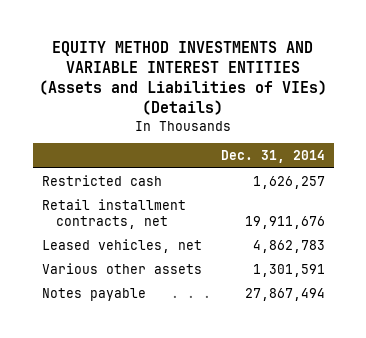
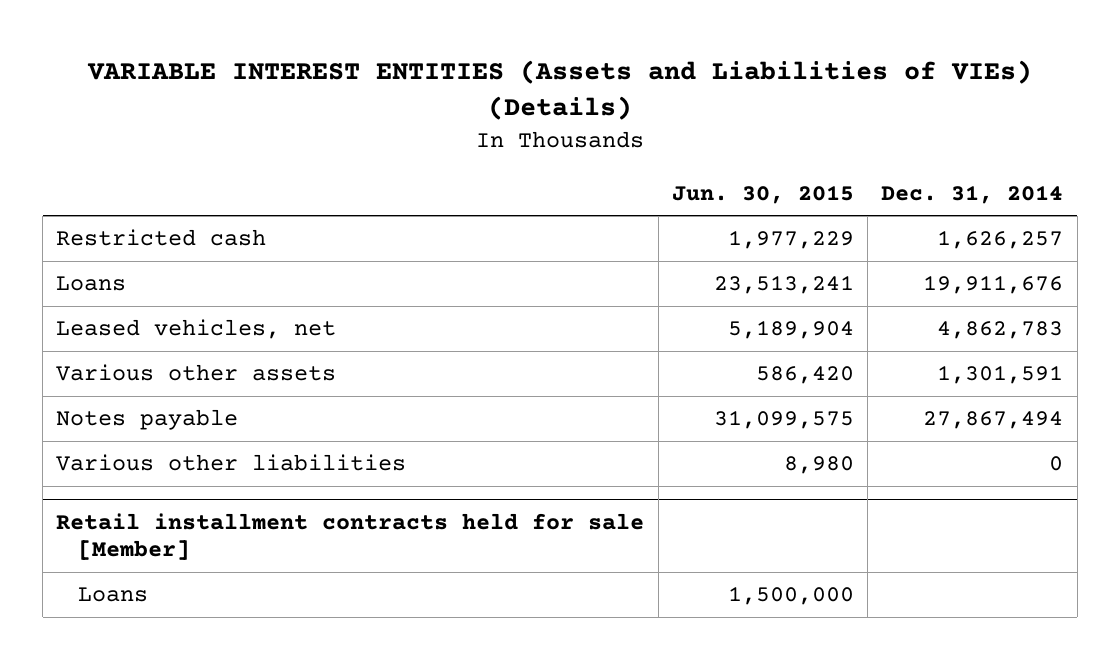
- EQUITY METHOD INVESTMENTS AND VARIABLE INTEREST ENTITIES (Assets and Liabilities of VIEs) (Details)
+ VARIABLE INTEREST ENTITIES (Assets and Liabilities of VIEs) (Details)
- | Dec. 31, 2014
+ | Jun. 30, 2015 | Dec. 31, 2014
- Retail installment contracts, net | 19,911,676
+ Loans | 23,513,241 | 19,911,676
+ Various other liabilities | 8,980 | 0
+ Retail installment contracts held for sale [Member]
+ Loans | 1,500,000 |

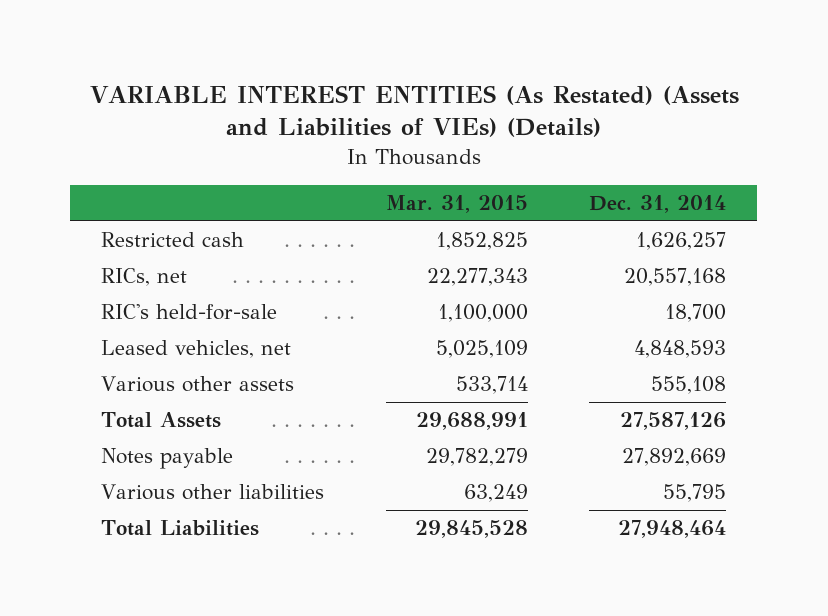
- VARIABLE INTEREST ENTITIES (Assets and Liabilities of VIEs) (Details)
+ VARIABLE INTEREST ENTITIES (As Restated) (Assets and Liabilities of VIEs) (Details)
- | Jun. 30, 2015 | Dec. 31, 2014
+ | Mar. 31, 2015 | Dec. 31, 2014
- Loans | 23,513,241 | 19,911,676
- Leased vehicles, net | 5,189,904 | 4,862,783
- Various other assets | 586,420 | 1,301,591
- Notes payable | 31,099,575 | 27,867,494
- Various other liabilities | 8,980 | 0
- Retail installment contracts held for sale [Member]
- Loans | 1,500,000 |
+ RICs, net | 22,277,343 | 20,557,168
+ RIC's held-for-sale | 1,100,000 | 18,700
+ Leased vehicles, net | 5,025,109 | 4,848,593
+ Various other assets | 533,714 | 555,108
+ Total Assets | 29,688,991 | 27,587,126
+ Notes payable | 29,782,279 | 27,892,669
+ Various other liabilities | 63,249 | 55,795
+ Total Liabilities | 29,845,528 | 27,948,464

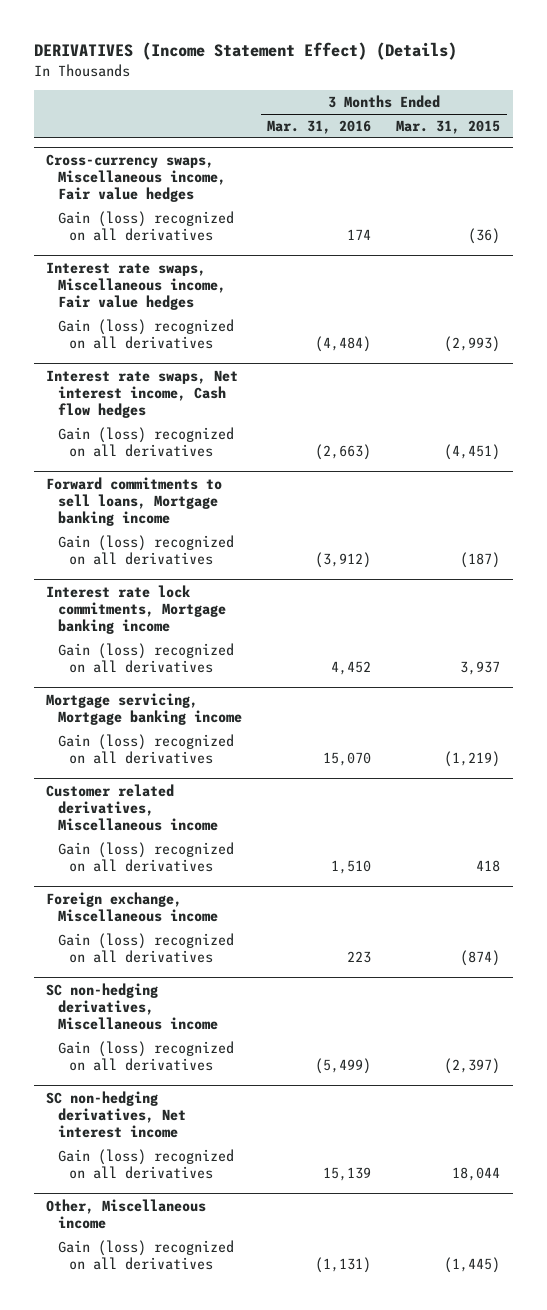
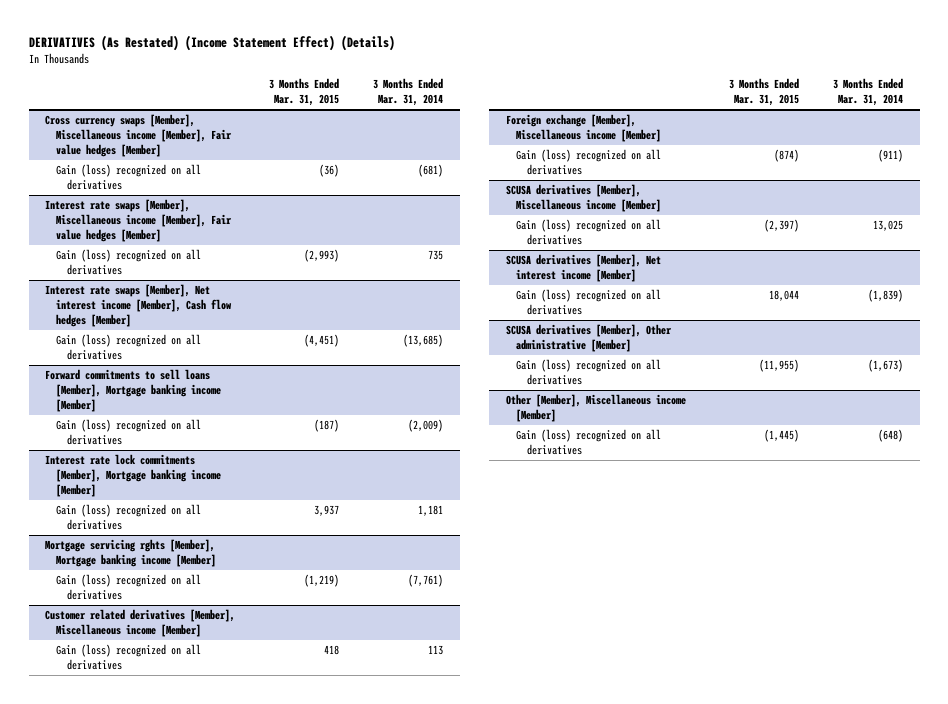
- DERIVATIVES (Income Statement Effect) (Details)
+ DERIVATIVES (As Restated) (Income Statement Effect) (Details)
- | 3 Months Ended Mar. 31, 2016 | 3 Months Ended Mar. 31, 2015
+ | 3 Months Ended Mar. 31, 2015 | 3 Months Ended Mar. 31, 2014
- Cross-currency swaps, Miscellaneous income, Fair value hedges
+ Cross currency swaps [Member], Miscellaneous income [Member], Fair value hedges [Member]
- Interest rate swaps, Miscellaneous income, Fair value hedges
+ Interest rate swaps [Member], Miscellaneous income [Member], Fair value hedges [Member]
- Interest rate swaps, Net interest income, Cash flow hedges
+ Interest rate swaps [Member], Net interest income [Member], Cash flow hedges [Member]
- Forward commitments to sell loans, Mortgage banking income
+ Forward commitments to sell loans [Member], Mortgage banking income [Member]
- Interest rate lock commitments, Mortgage banking income
+ Interest rate lock commitments [Member], Mortgage banking income [Member]
- Mortgage servicing, Mortgage banking income
+ Mortgage servicing rghts [Member], Mortgage banking income [Member]
- Customer related derivatives, Miscellaneous income
+ Customer related derivatives [Member], Miscellaneous income [Member]
- Foreign exchange, Miscellaneous income
+ Foreign exchange [Member], Miscellaneous income [Member]
- SC non-hedging derivatives, Miscellaneous income
+ SCUSA derivatives [Member], Miscellaneous income [Member]
- SC non-hedging derivatives, Net interest income
+ SCUSA derivatives [Member], Net interest income [Member]
- Other, Miscellaneous income
+ SCUSA derivatives [Member], Other administrative [Member]
+ Gain (loss) recognized on all derivatives | (11,955) | (1,673)
+ Other [Member], Miscellaneous income [Member]

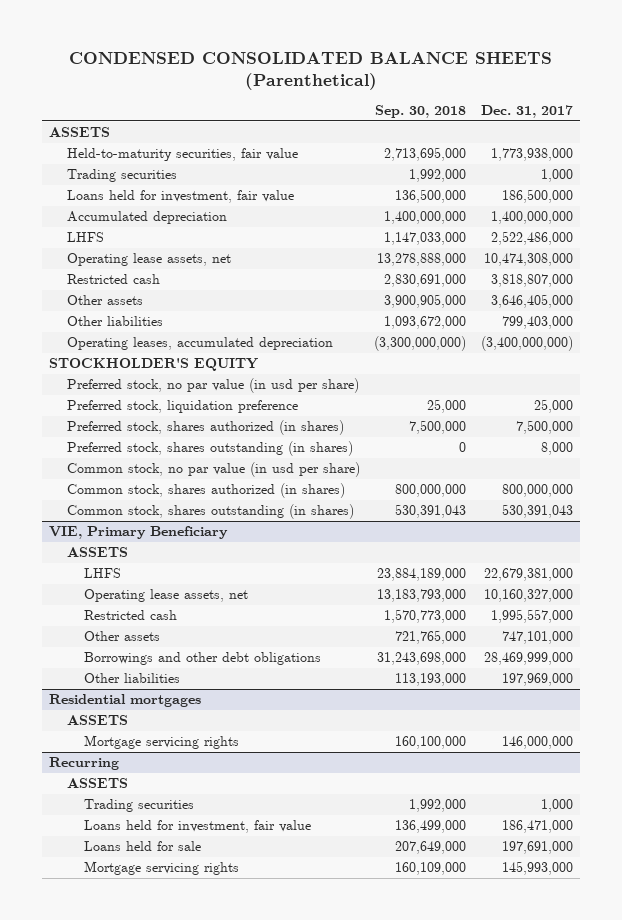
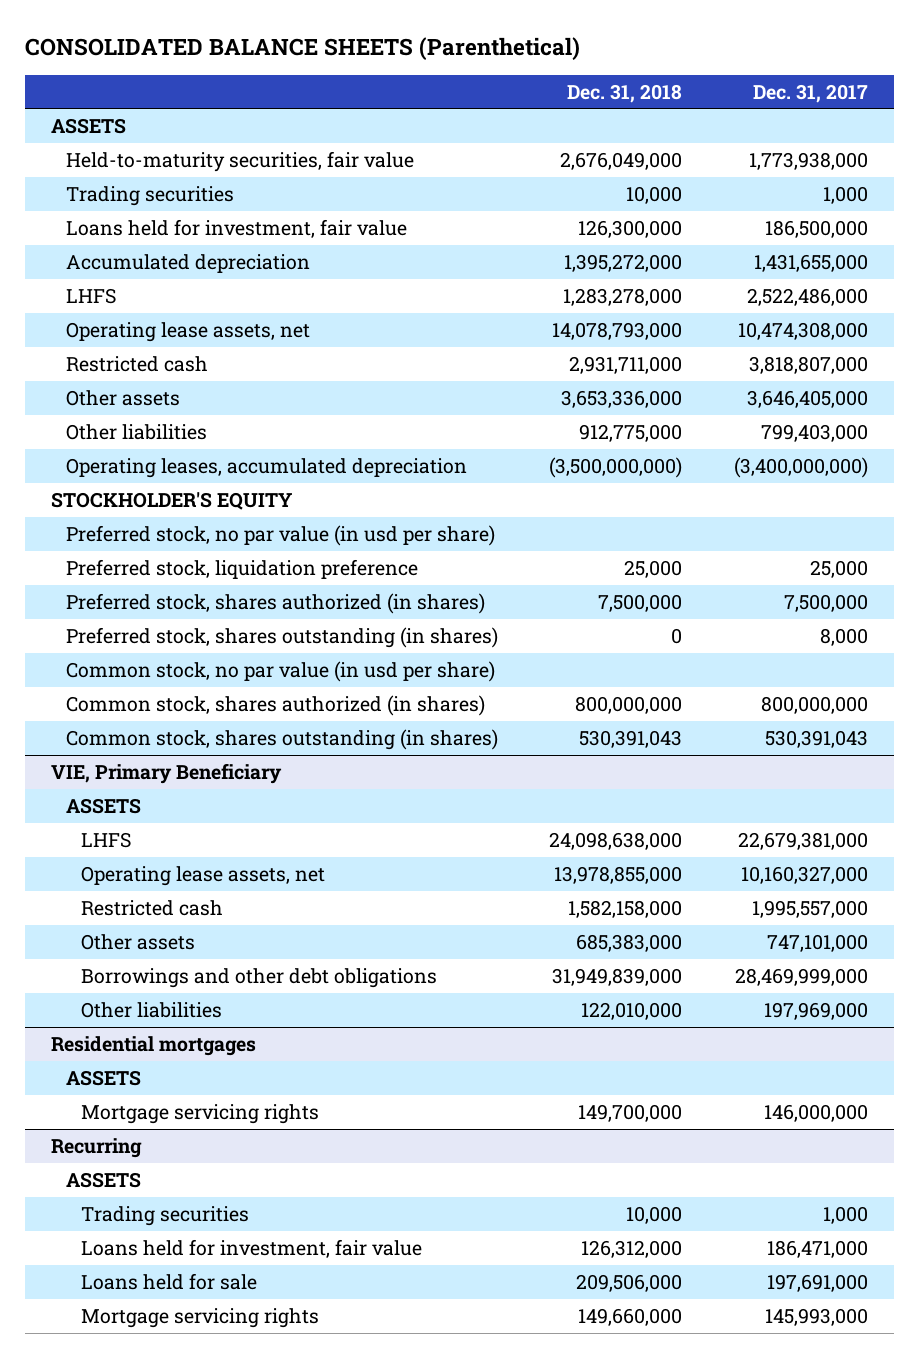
- CONDENSED CONSOLIDATED BALANCE SHEETS (Parenthetical)
+ CONSOLIDATED BALANCE SHEETS (Parenthetical)
- | Sep. 30, 2018 | Dec. 31, 2017
+ | Dec. 31, 2018 | Dec. 31, 2017
- Accumulated depreciation | 1,400,000,000 | 1,400,000,000
+ Accumulated depreciation | 1,395,272,000 | 1,431,655,000

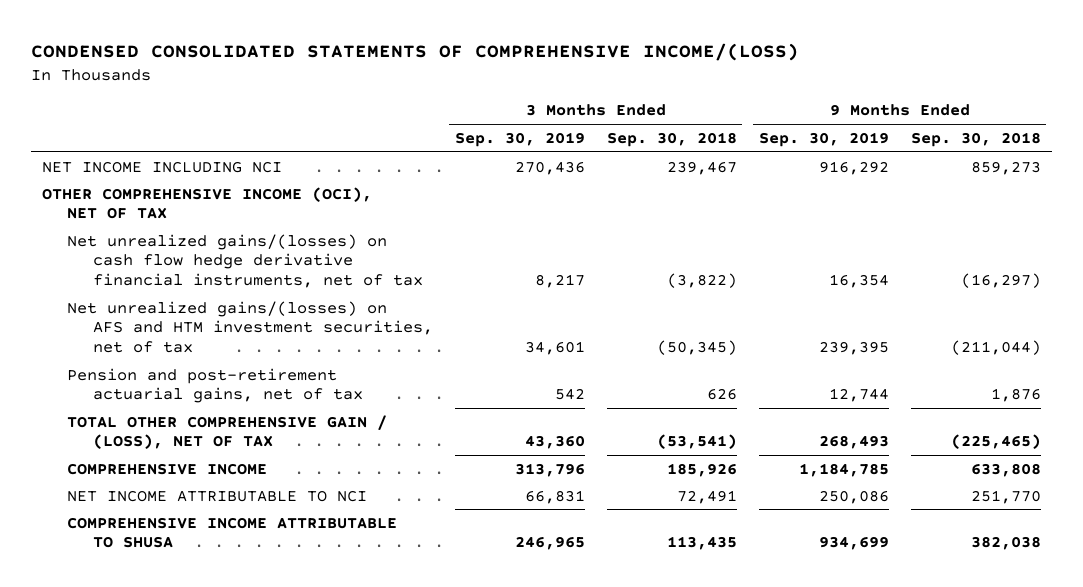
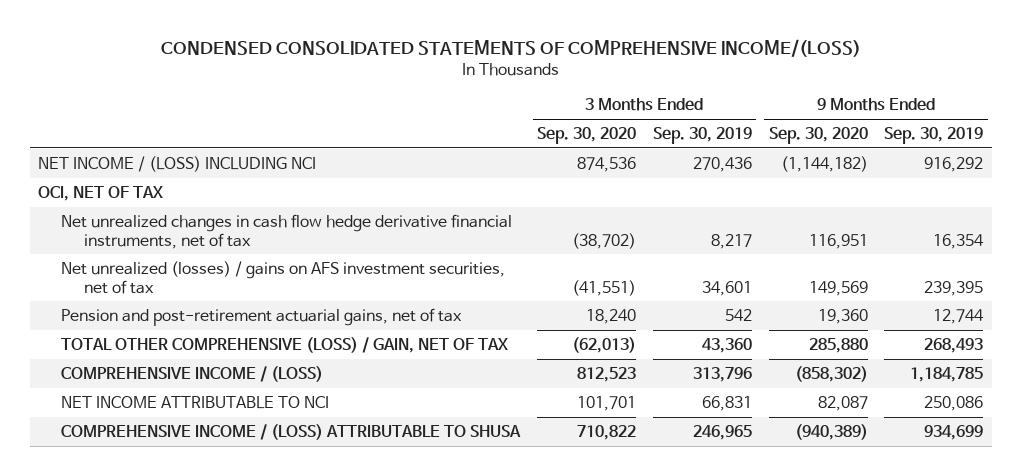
- | 3 Months Ended Sep. 30, 2019 | 3 Months Ended Sep. 30, 2018 | 9 Months Ended Sep. 30, 2019 | 9 Months Ended Sep. 30, 2018
+ | 3 Months Ended Sep. 30, 2020 | 3 Months Ended Sep. 30, 2019 | 9 Months Ended Sep. 30, 2020 | 9 Months Ended Sep. 30, 2019
- NET INCOME INCLUDING NCI | 270,436 | 239,467 | 916,292 | 859,273
- OTHER COMPREHENSIVE INCOME (OCI), NET OF TAX
- Net unrealized gains/(losses) on cash flow hedge derivative financial instruments, net of tax | 8,217 | (3,822) | 16,354 | (16,297)
- Net unrealized gains/(losses) on AFS and HTM investment securities, net of tax | 34,601 | (50,345) | 239,395 | (211,044)
+ NET INCOME / (LOSS) INCLUDING NCI | 874,536 | 270,436 | (1,144,182) | 916,292
+ OCI, NET OF TAX
+ Net unrealized changes in cash flow hedge derivative financial instruments, net of tax | (38,702) | 8,217 | 116,951 | 16,354
+ Net unrealized (losses) / gains on AFS investment securities, net of tax | (41,551) | 34,601 | 149,569 | 239,395
- TOTAL OTHER COMPREHENSIVE GAIN / (LOSS), NET OF TAX | 43,360 | (53,541) | 268,493 | (225,465)
- COMPREHENSIVE INCOME | 313,796 | 185,926 | 1,184,785 | 633,808
+ TOTAL OTHER COMPREHENSIVE (LOSS) / GAIN, NET OF TAX | (62,013) | 43,360 | 285,880 | 268,493
+ COMPREHENSIVE INCOME / (LOSS) | 812,523 | 313,796 | (858,302) | 1,184,785
- COMPREHENSIVE INCOME ATTRIBUTABLE TO SHUSA | 246,965 | 113,435 | 934,699 | 382,038
+ COMPREHENSIVE INCOME / (LOSS) ATTRIBUTABLE TO SHUSA | 710,822 | 246,965 | (940,389) | 934,699

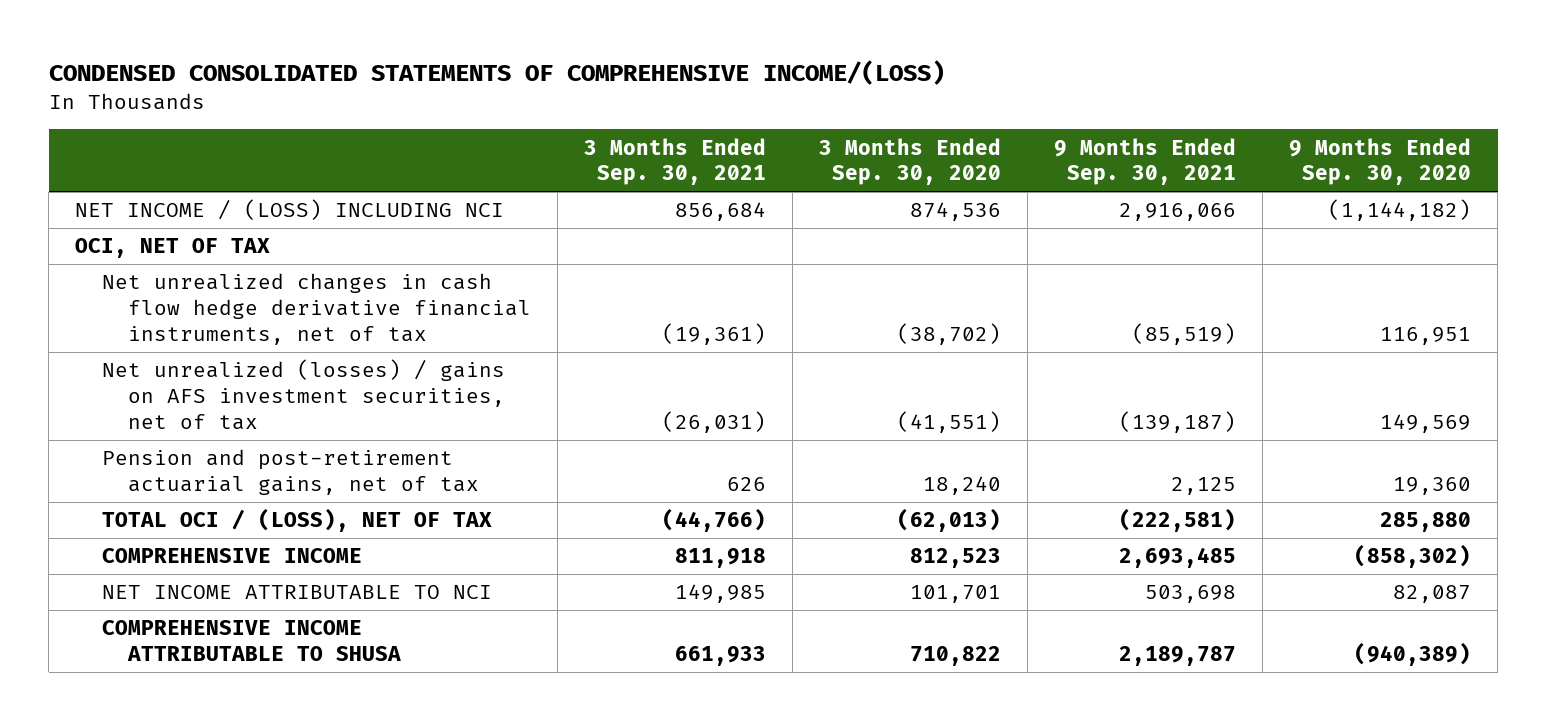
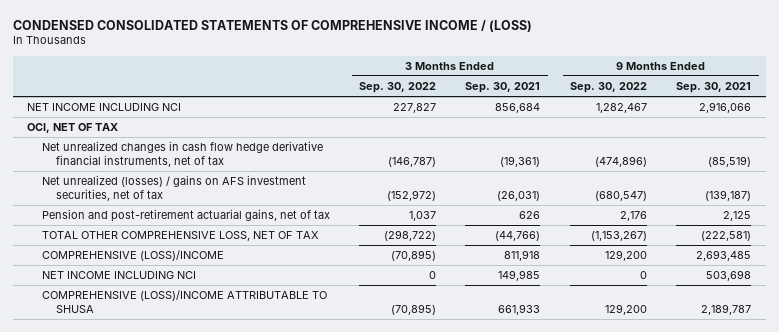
- CONDENSED CONSOLIDATED STATEMENTS OF COMPREHENSIVE INCOME/(LOSS)
+ CONDENSED CONSOLIDATED STATEMENTS OF COMPREHENSIVE INCOME / (LOSS)
- | 3 Months Ended Sep. 30, 2021 | 3 Months Ended Sep. 30, 2020 | 9 Months Ended Sep. 30, 2021 | 9 Months Ended Sep. 30, 2020
+ | 3 Months Ended Sep. 30, 2022 | 3 Months Ended Sep. 30, 2021 | 9 Months Ended Sep. 30, 2022 | 9 Months Ended Sep. 30, 2021
- NET INCOME / (LOSS) INCLUDING NCI | 856,684 | 874,536 | 2,916,066 | (1,144,182)
+ NET INCOME INCLUDING NCI | 227,827 | 856,684 | 1,282,467 | 2,916,066
- TOTAL OCI / (LOSS), NET OF TAX | (44,766) | (62,013) | (222,581) | 285,880
- COMPREHENSIVE INCOME | 811,918 | 812,523 | 2,693,485 | (858,302)
- NET INCOME ATTRIBUTABLE TO NCI | 149,985 | 101,701 | 503,698 | 82,087
- COMPREHENSIVE INCOME ATTRIBUTABLE TO SHUSA | 661,933 | 710,822 | 2,189,787 | (940,389)
+ TOTAL OTHER COMPREHENSIVE LOSS, NET OF TAX | (298,722) | (44,766) | (1,153,267) | (222,581)
+ COMPREHENSIVE (LOSS)/INCOME | (70,895) | 811,918 | 129,200 | 2,693,485
+ NET INCOME INCLUDING NCI | 0 | 149,985 | 0 | 503,698
+ COMPREHENSIVE (LOSS)/INCOME ATTRIBUTABLE TO SHUSA | (70,895) | 661,933 | 129,200 | 2,189,787

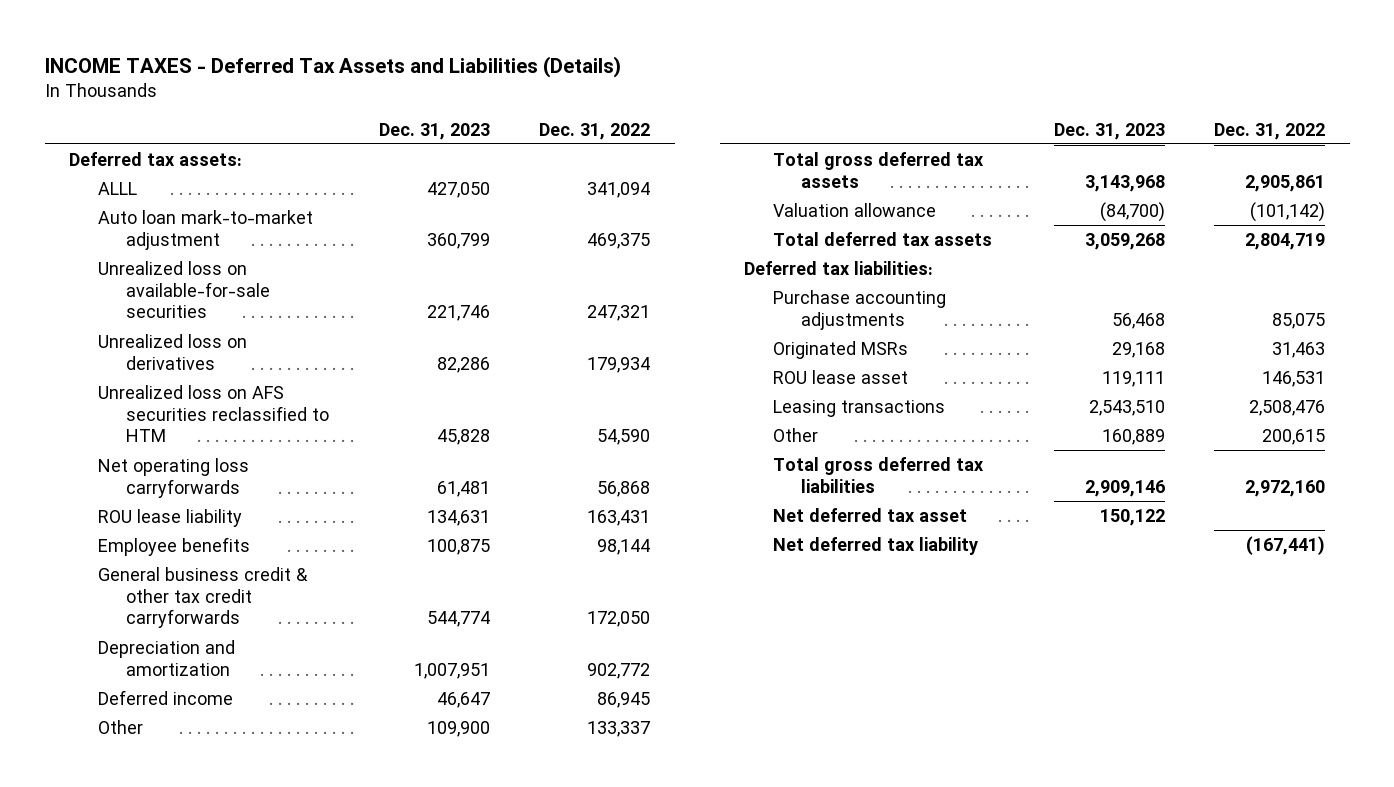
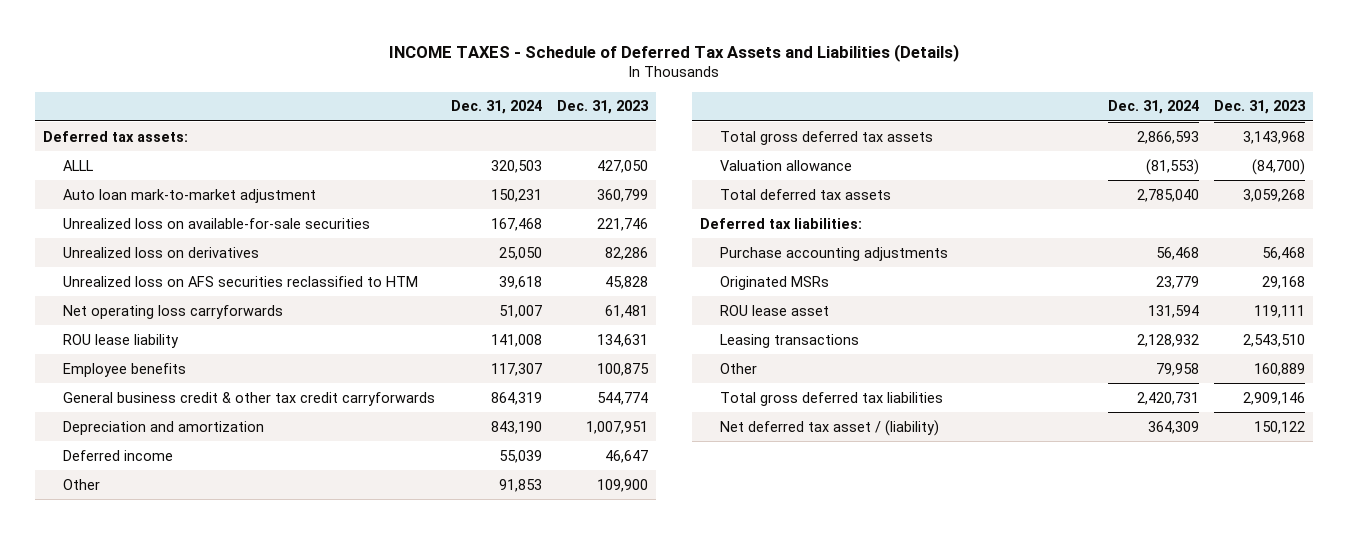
- INCOME TAXES - Deferred Tax Assets and Liabilities (Details)
+ INCOME TAXES - Schedule of Deferred Tax Assets and Liabilities (Details)
- | Dec. 31, 2023 | Dec. 31, 2022
+ | Dec. 31, 2024 | Dec. 31, 2023
- Net deferred tax asset | 150,122 |
- Net deferred tax liability | | (167,441)
+ Net deferred tax asset / (liability) | 364,309 | 150,122

